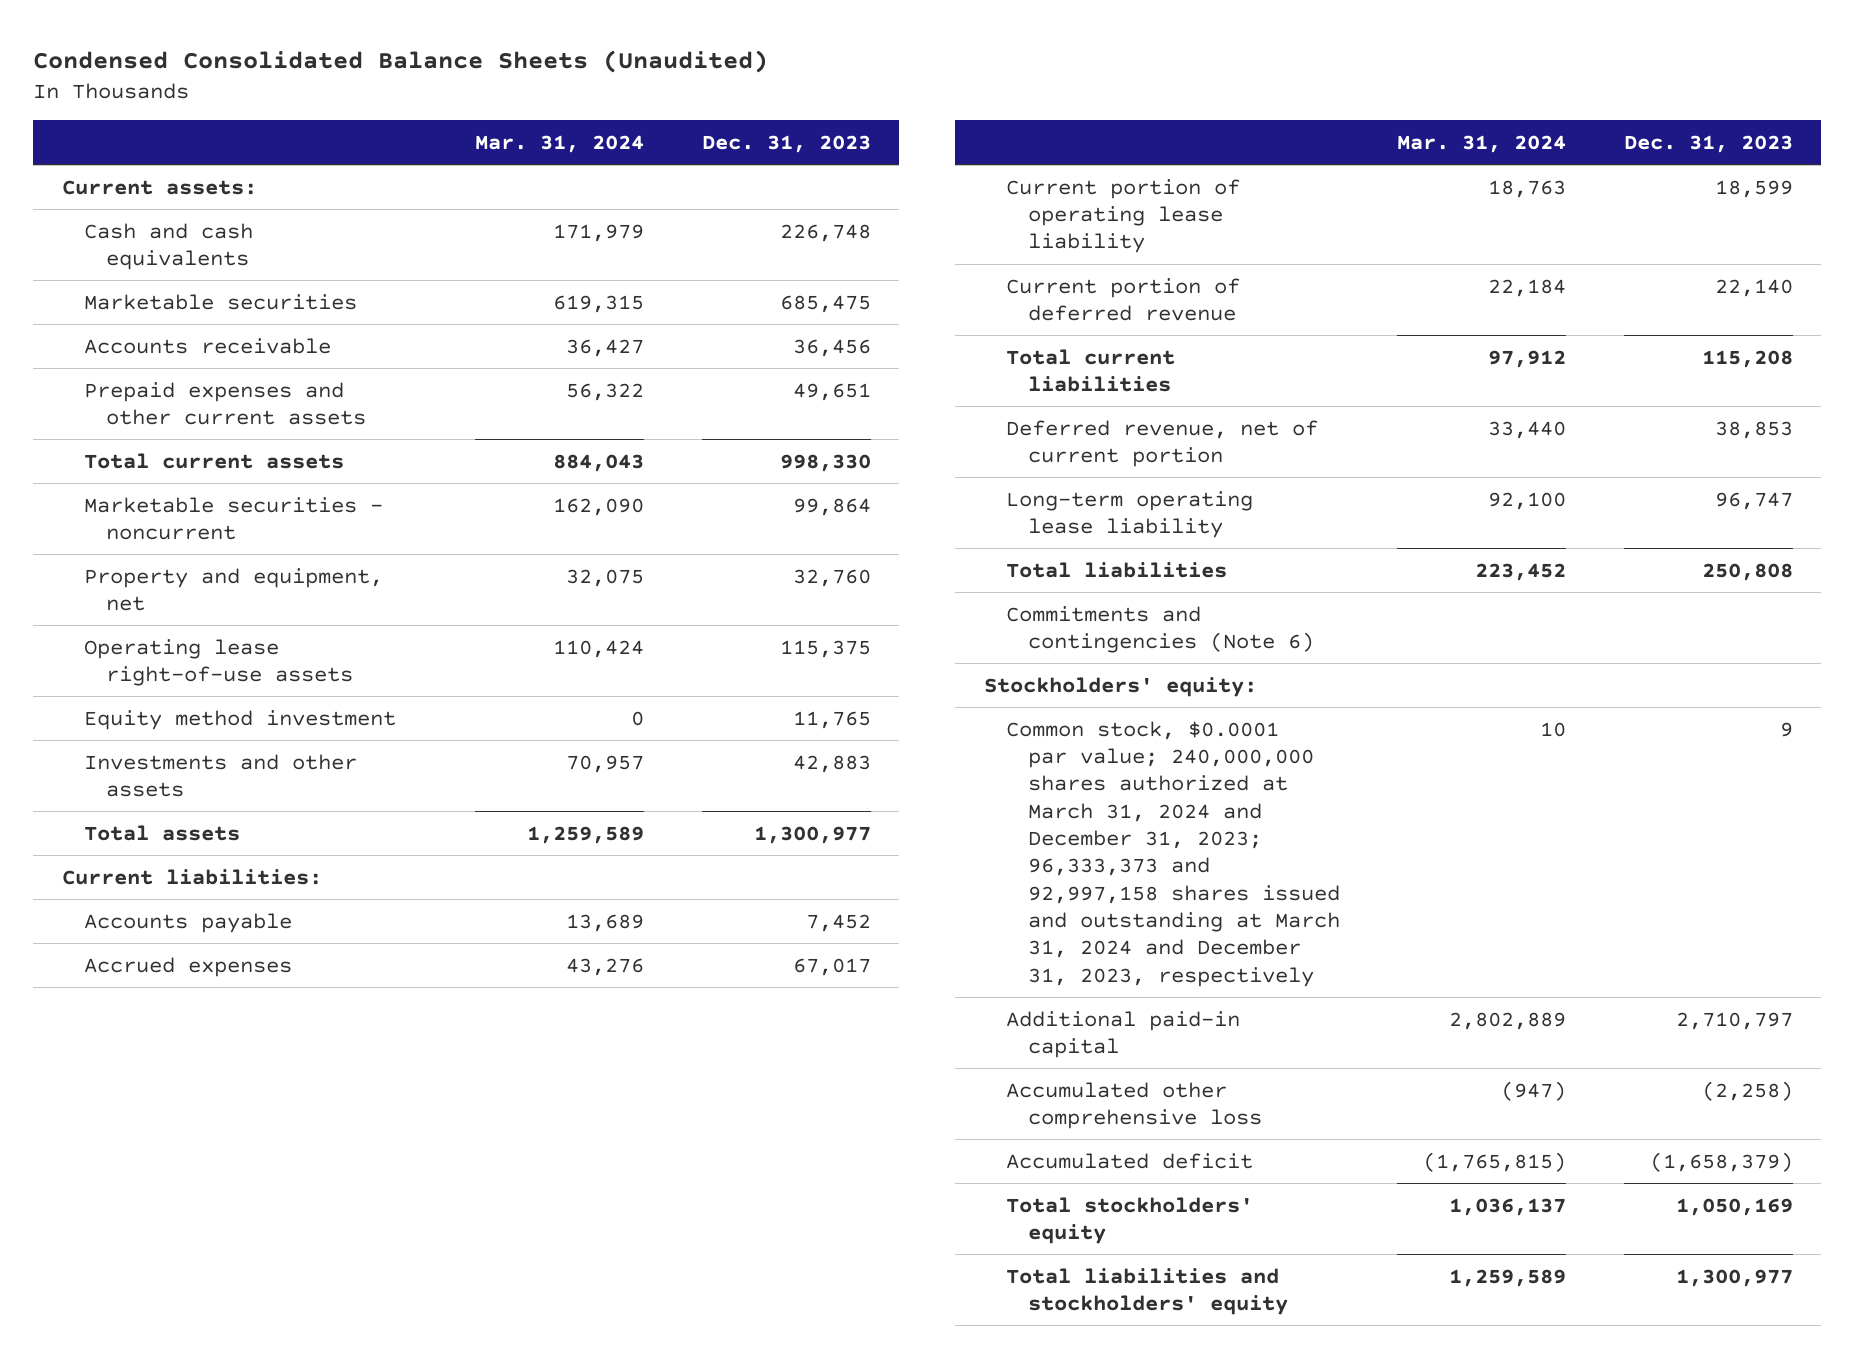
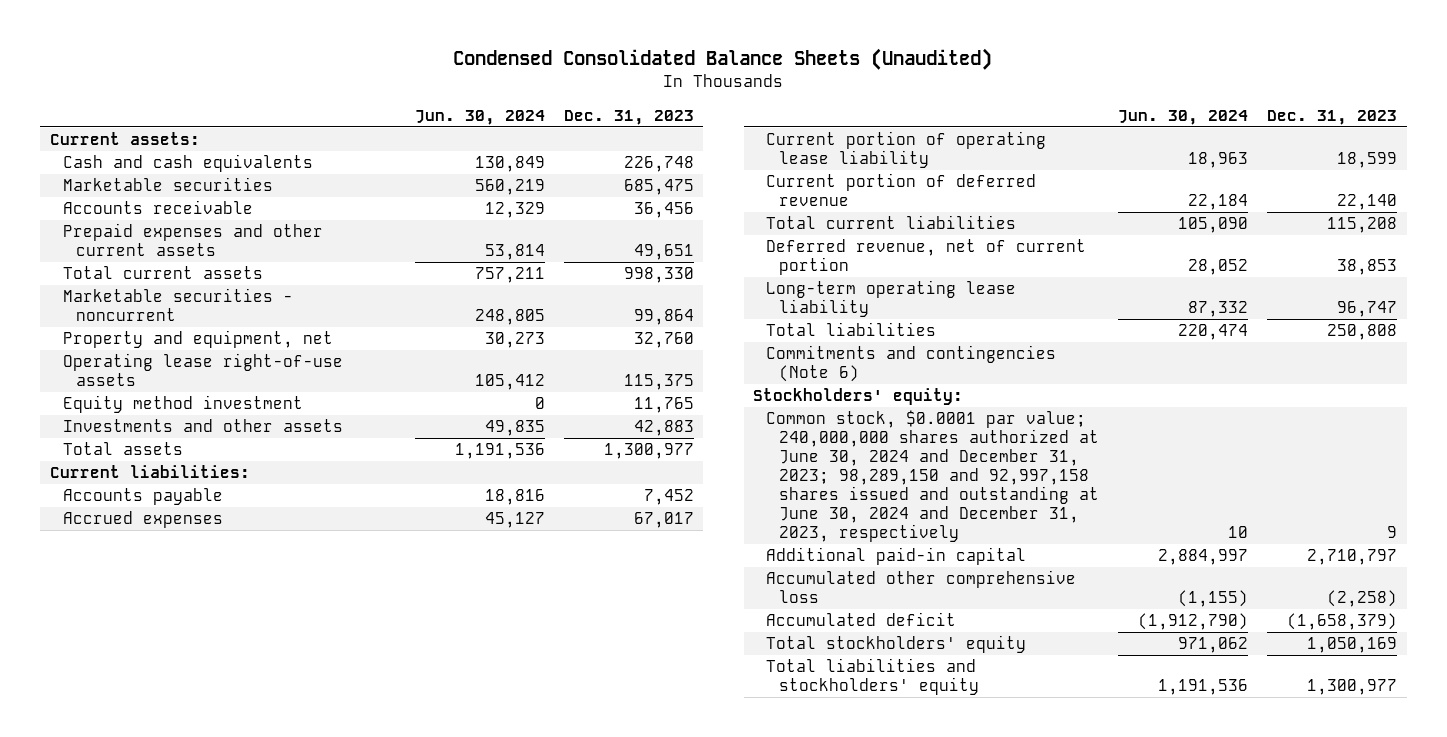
- | Mar. 31, 2024 | Dec. 31, 2023
+ | Jun. 30, 2024 | Dec. 31, 2023
- Common stock, $0.0001 par value; 240,000,000 shares authorized at March 31, 2024 and December 31, 2023; 96,333,373 and 92,997,158 shares issued and outstanding at March 31, 2024 and December 31, 2023, respectively | 10 | 9
+ Common stock, $0.0001 par value; 240,000,000 shares authorized at June 30, 2024 and December 31, 2023; 98,289,150 and 92,997,158 shares issued and outstanding at June 30, 2024 and December 31, 2023, respectively | 10 | 9

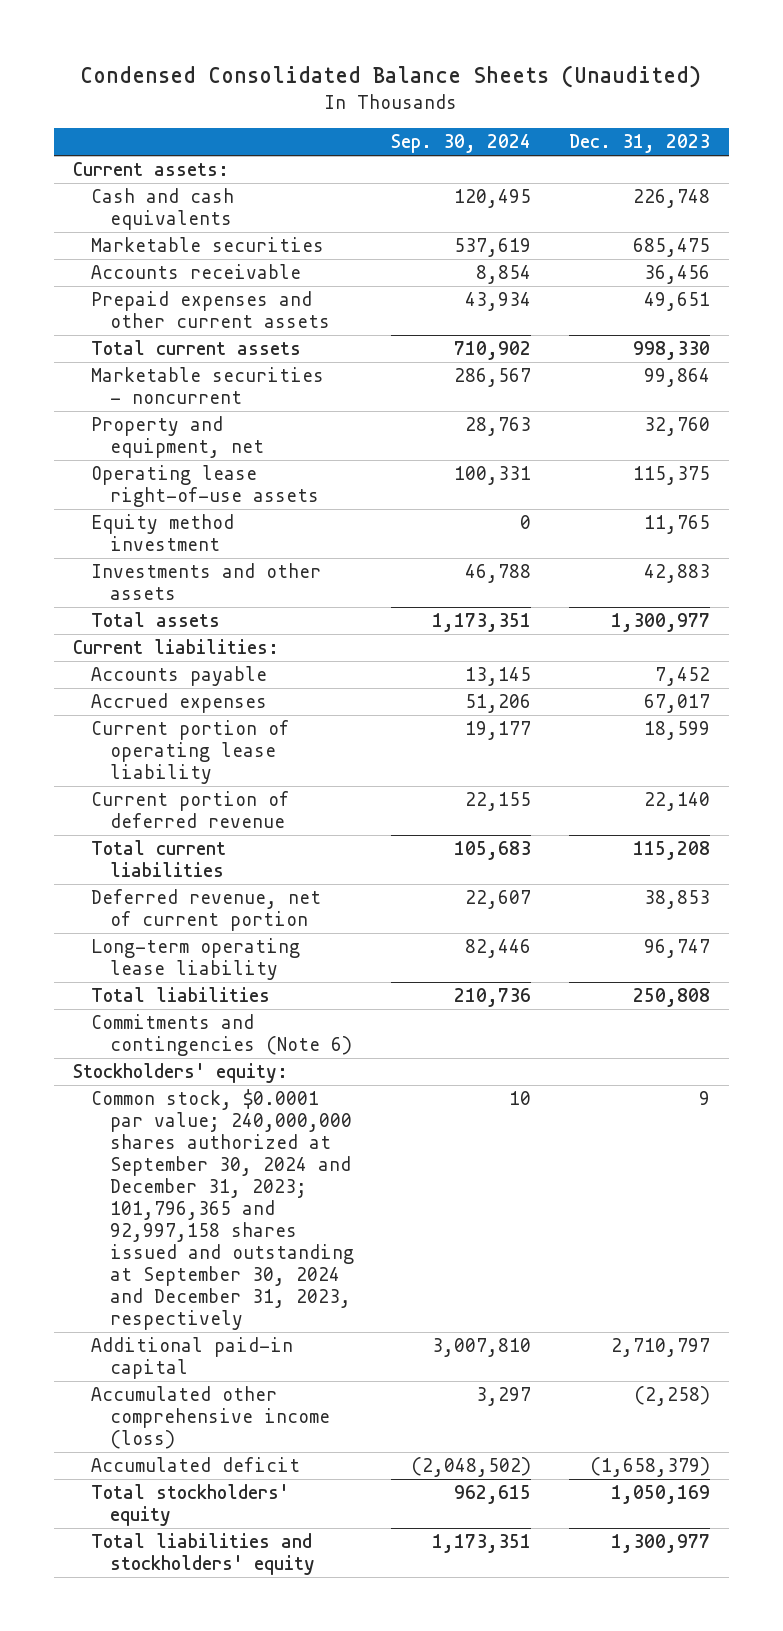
- | Jun. 30, 2024 | Dec. 31, 2023
+ | Sep. 30, 2024 | Dec. 31, 2023
- Common stock, $0.0001 par value; 240,000,000 shares authorized at June 30, 2024 and December 31, 2023; 98,289,150 and 92,997,158 shares issued and outstanding at June 30, 2024 and December 31, 2023, respectively | 10 | 9
+ Common stock, $0.0001 par value; 240,000,000 shares authorized at September 30, 2024 and December 31, 2023; 101,796,365 and 92,997,158 shares issued and outstanding at September 30, 2024 and December 31, 2023, respectively | 10 | 9
- Accumulated other comprehensive loss | (1,155) | (2,258)
+ Accumulated other comprehensive income (loss) | 3,297 | (2,258)

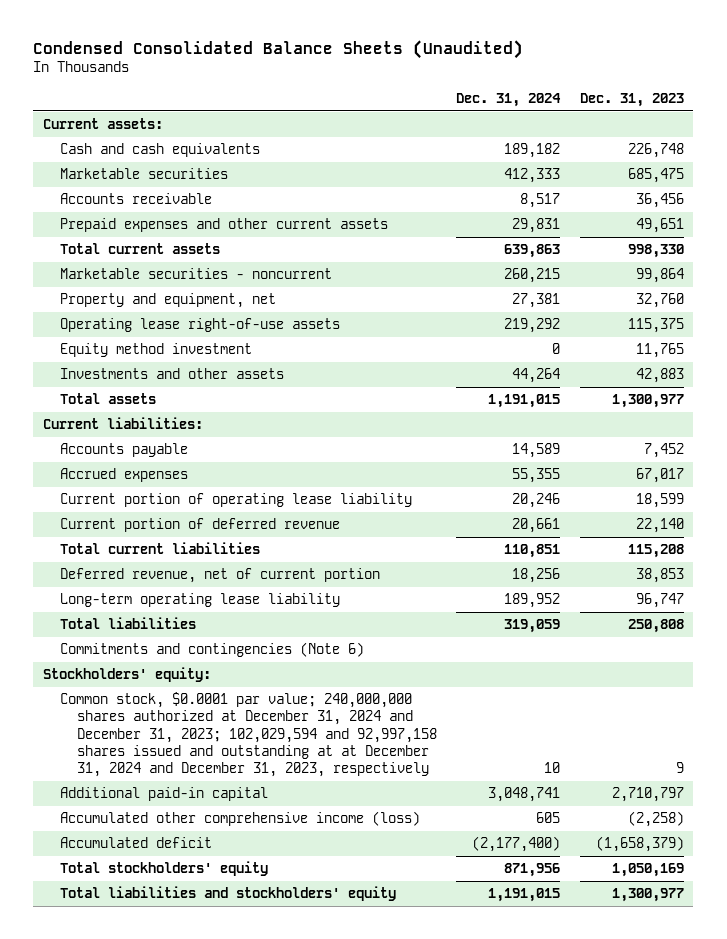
- | Sep. 30, 2024 | Dec. 31, 2023
+ | Dec. 31, 2024 | Dec. 31, 2023
- Common stock, $0.0001 par value; 240,000,000 shares authorized at September 30, 2024 and December 31, 2023; 101,796,365 and 92,997,158 shares issued and outstanding at September 30, 2024 and December 31, 2023, respectively | 10 | 9
+ Common stock, $0.0001 par value; 240,000,000 shares authorized at December 31, 2024 and December 31, 2023; 102,029,594 and 92,997,158 shares issued and outstanding at at December 31, 2024 and December 31, 2023, respectively | 10 | 9

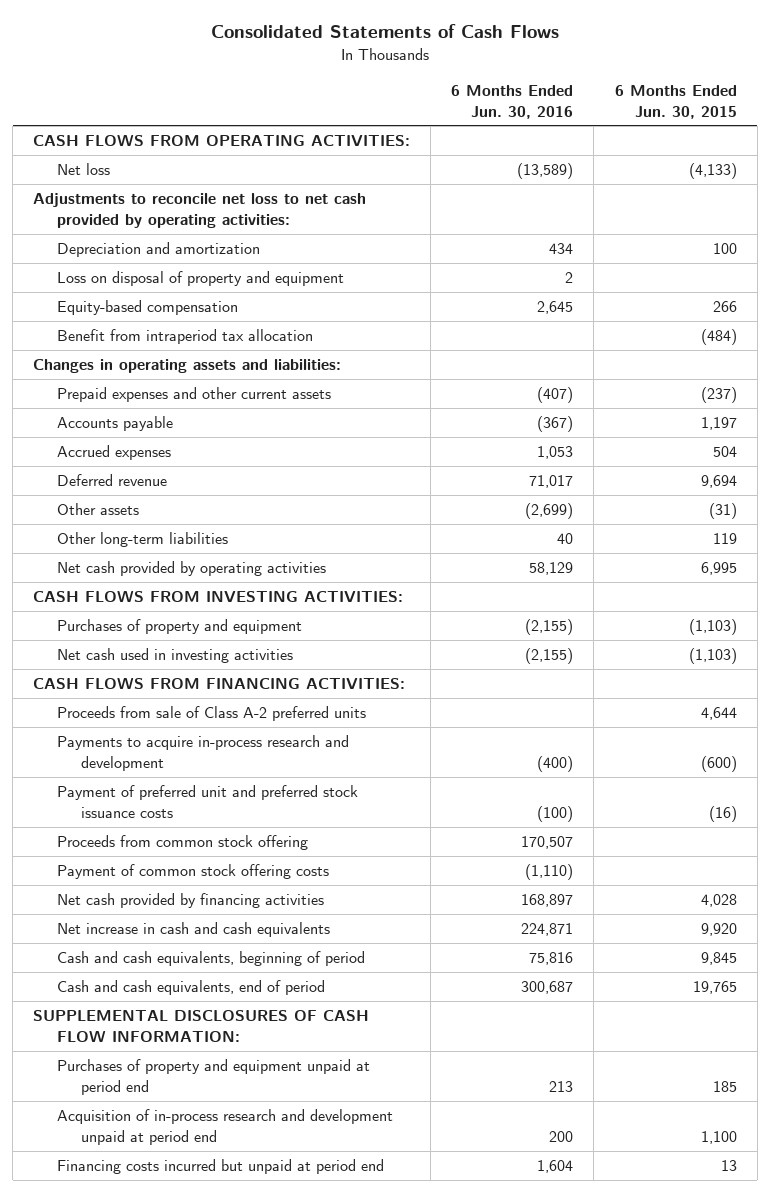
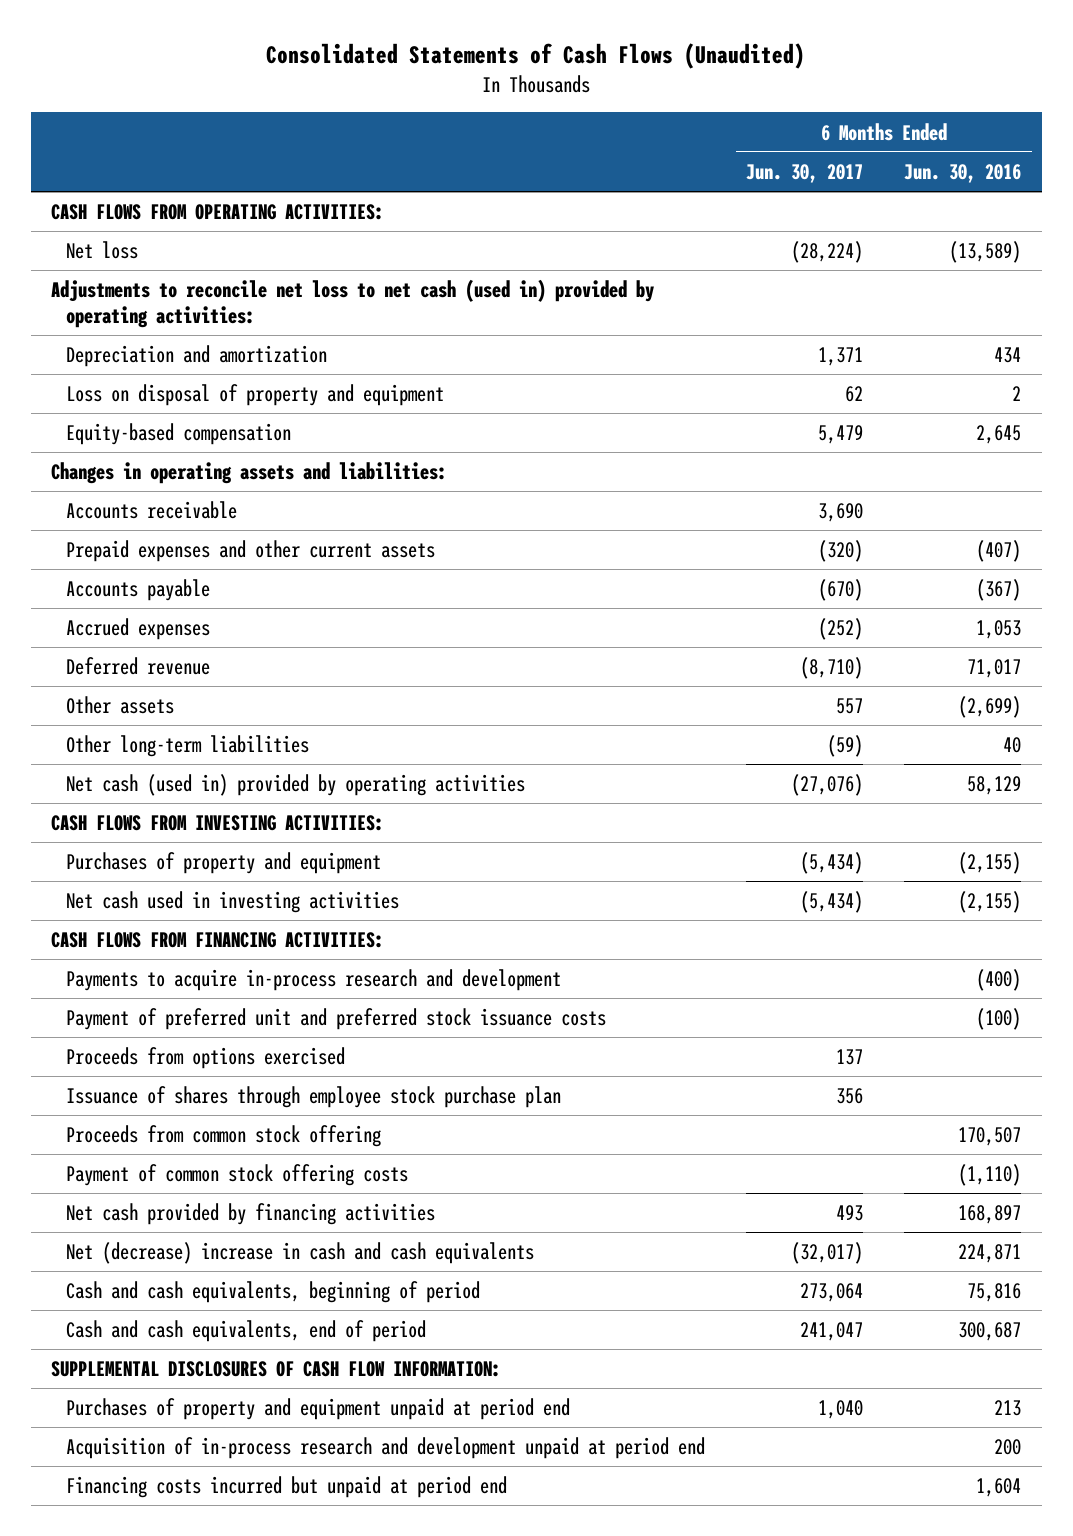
- Consolidated Statements of Cash Flows
+ Consolidated Statements of Cash Flows (Unaudited)
- | 6 Months Ended Jun. 30, 2016 | 6 Months Ended Jun. 30, 2015
+ | 6 Months Ended Jun. 30, 2017 | 6 Months Ended Jun. 30, 2016
- Adjustments to reconcile net loss to net cash provided by operating activities:
+ Adjustments to reconcile net loss to net cash (used in) provided by operating activities:
- Benefit from intraperiod tax allocation | | (484)
+ Accounts receivable | 3,690 |
- Net cash provided by operating activities | 58,129 | 6,995
+ Net cash (used in) provided by operating activities | (27,076) | 58,129
- Proceeds from sale of Class A-2 preferred units | | 4,644
+ Proceeds from options exercised | 137 |
+ Issuance of shares through employee stock purchase plan | 356 |
- Net increase in cash and cash equivalents | 224,871 | 9,920
+ Net (decrease) increase in cash and cash equivalents | (32,017) | 224,871

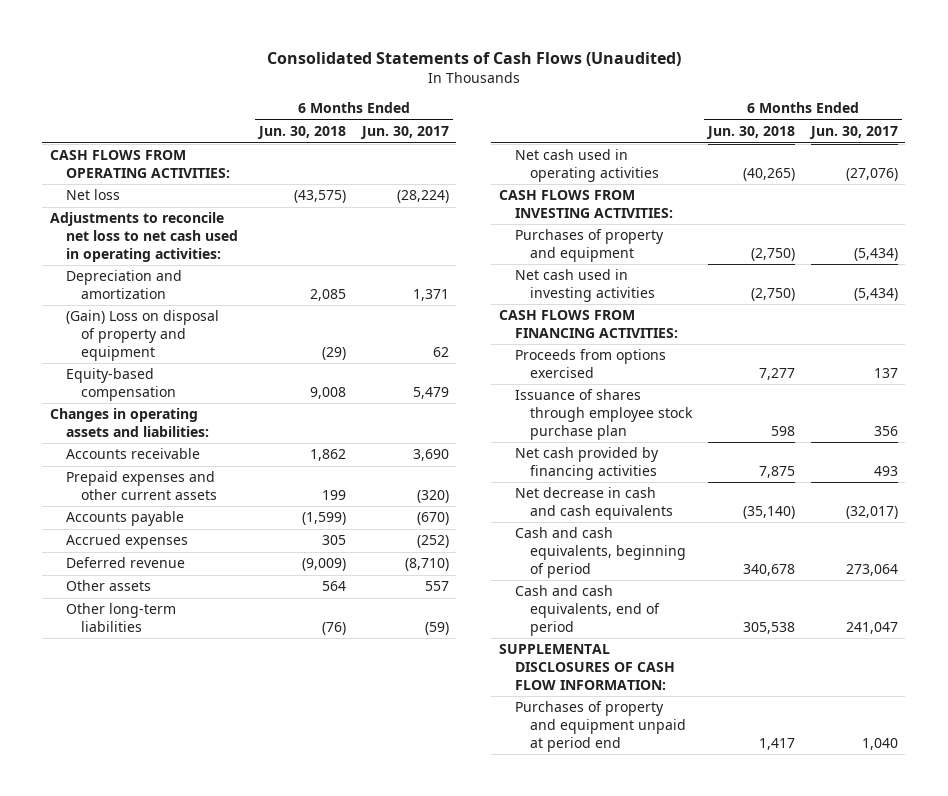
- | 6 Months Ended Jun. 30, 2017 | 6 Months Ended Jun. 30, 2016
+ | 6 Months Ended Jun. 30, 2018 | 6 Months Ended Jun. 30, 2017
- Adjustments to reconcile net loss to net cash (used in) provided by operating activities:
+ Adjustments to reconcile net loss to net cash used in operating activities:
- Loss on disposal of property and equipment | 62 | 2
+ (Gain) Loss on disposal of property and equipment | (29) | 62
- Net cash (used in) provided by operating activities | (27,076) | 58,129
+ Net cash used in operating activities | (40,265) | (27,076)
- Payments to acquire in-process research and development | | (400)
- Payment of preferred unit and preferred stock issuance costs | | (100)
- Proceeds from common stock offering | | 170,507
- Payment of common stock offering costs | | (1,110)
- Net (decrease) increase in cash and cash equivalents | (32,017) | 224,871
+ Net decrease in cash and cash equivalents | (35,140) | (32,017)
- Acquisition of in-process research and development unpaid at period end | | 200
- Financing costs incurred but unpaid at period end | | 1,604

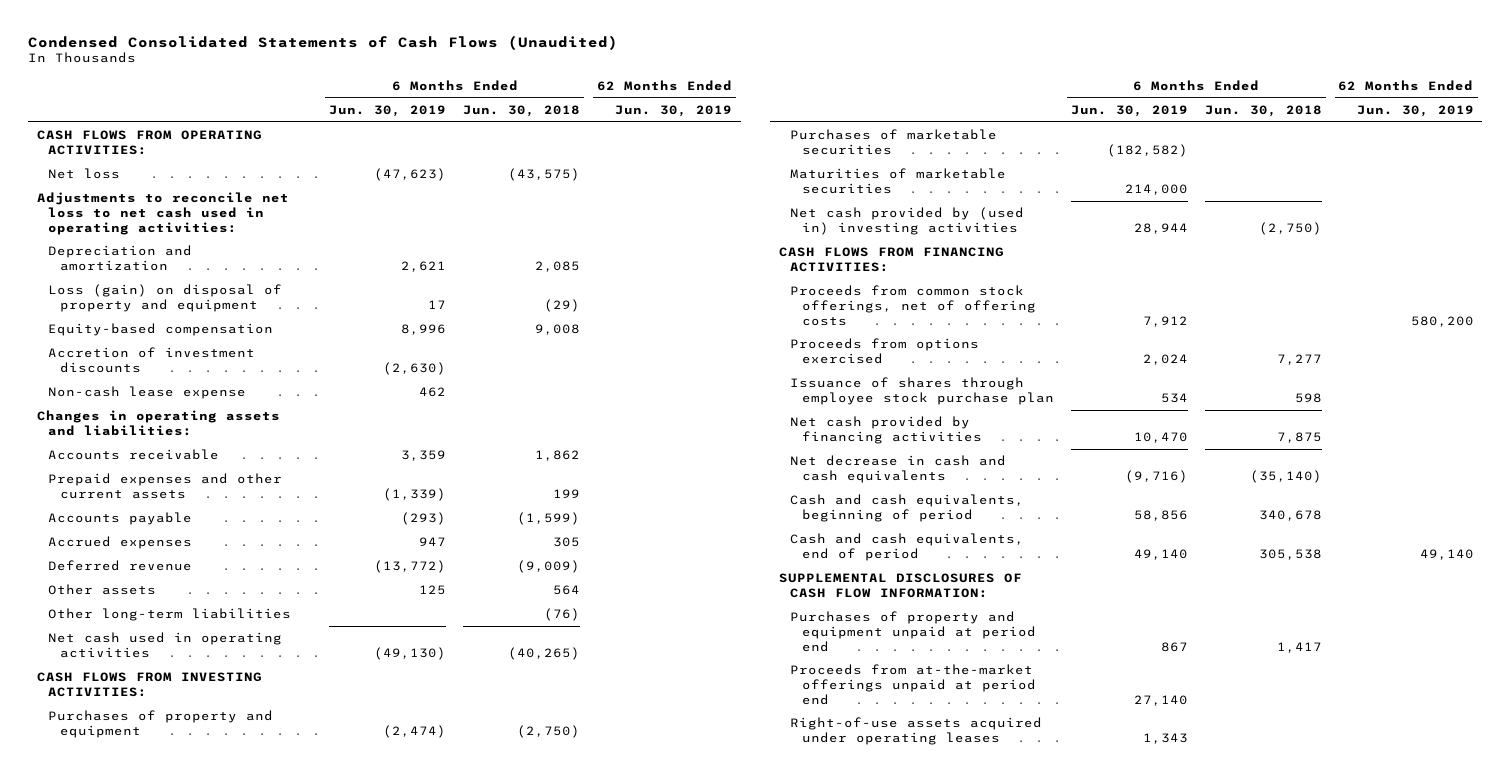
- Consolidated Statements of Cash Flows (Unaudited)
+ Condensed Consolidated Statements of Cash Flows (Unaudited)
- | 6 Months Ended Jun. 30, 2018 | 6 Months Ended Jun. 30, 2017
+ | 6 Months Ended Jun. 30, 2019 | 6 Months Ended Jun. 30, 2018 | 62 Months Ended Jun. 30, 2019
- (Gain) Loss on disposal of property and equipment | (29) | 62
+ Loss (gain) on disposal of property and equipment | 17 | (29) |
+ Accretion of investment discounts | (2,630) | |
+ Non-cash lease expense | 462 | |
- Net cash used in investing activities | (2,750) | (5,434)
+ Purchases of marketable securities | (182,582) | |
+ Maturities of marketable securities | 214,000 | |
+ Net cash provided by (used in) investing activities | 28,944 | (2,750) |
+ Proceeds from common stock offerings, net of offering costs | 7,912 | | 580,200
+ Proceeds from at-the-market offerings unpaid at period end | 27,140 | |
+ Right-of-use assets acquired under operating leases | 1,343 | |

